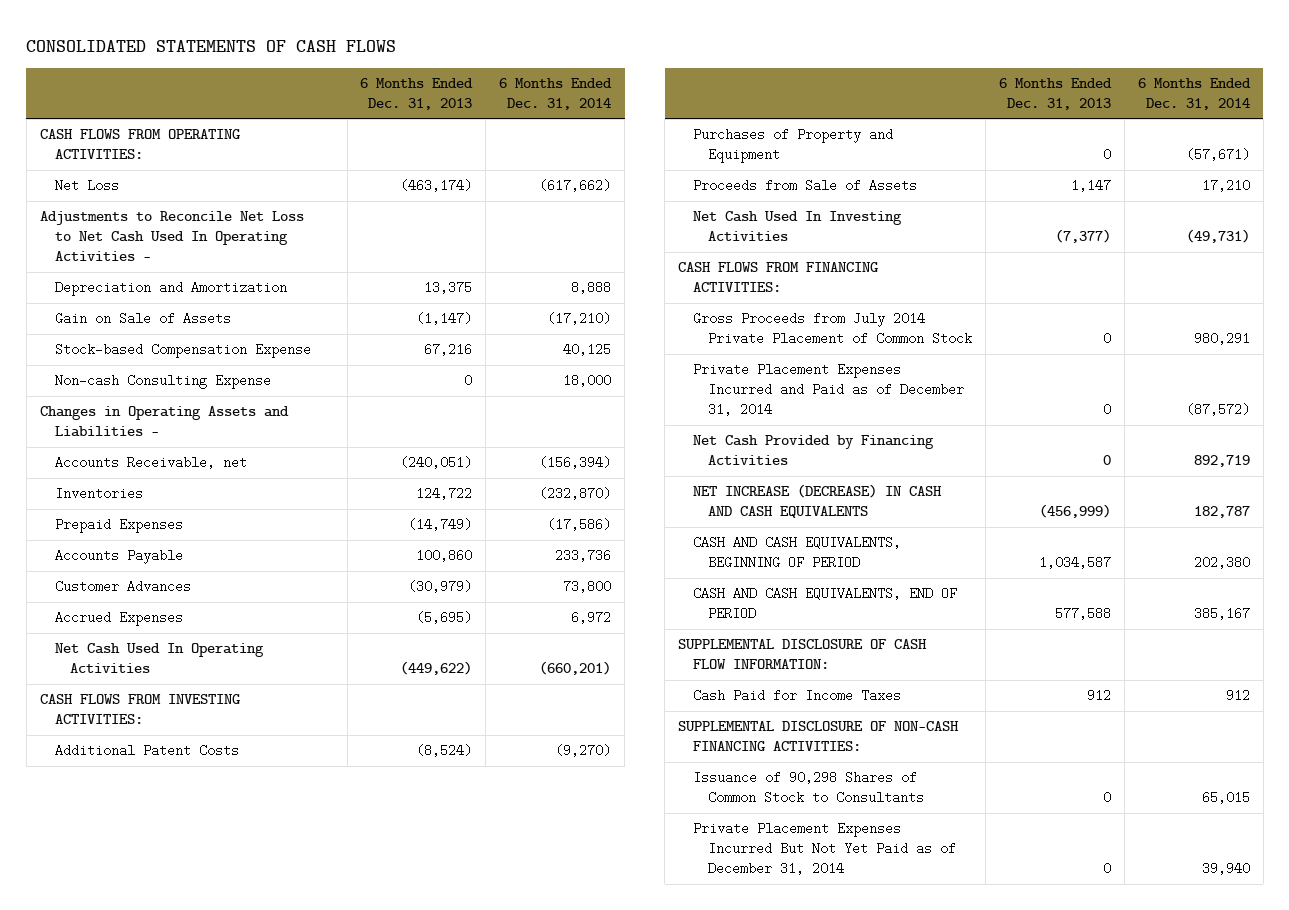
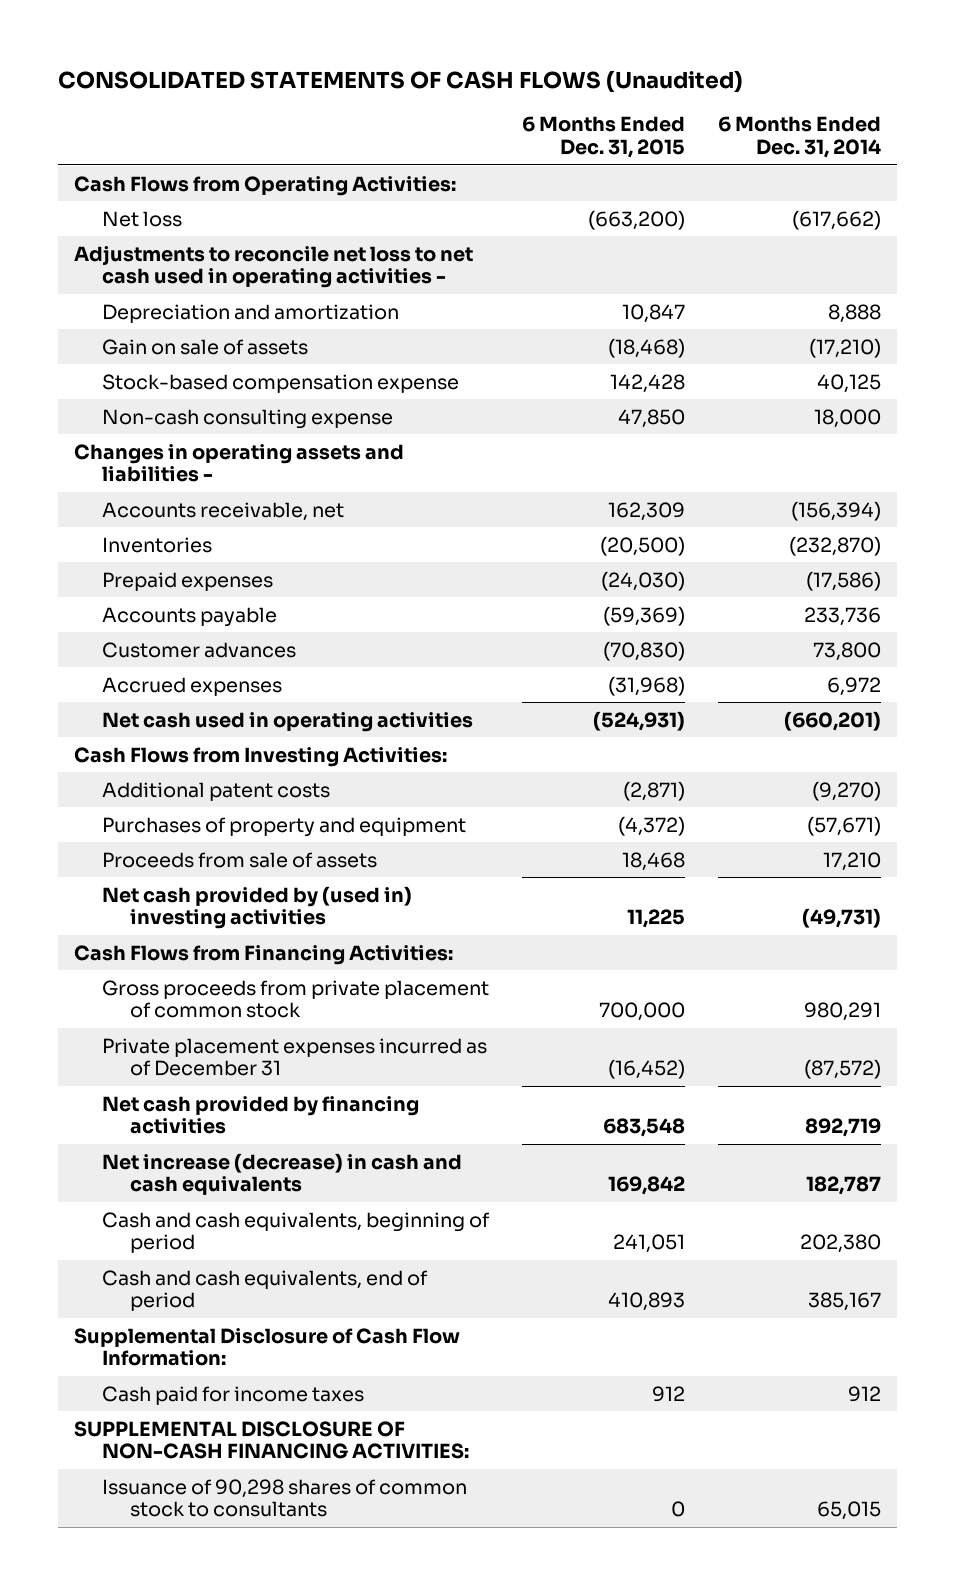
- CONSOLIDATED STATEMENTS OF CASH FLOWS
+ CONSOLIDATED STATEMENTS OF CASH FLOWS (Unaudited)
- | 6 Months Ended Dec. 31, 2013 | 6 Months Ended Dec. 31, 2014
+ | 6 Months Ended Dec. 31, 2015 | 6 Months Ended Dec. 31, 2014
- CASH FLOWS FROM OPERATING ACTIVITIES:
- Net Loss | (463,174) | (617,662)
- Adjustments to Reconcile Net Loss to Net Cash Used In Operating Activities -
- Depreciation and Amortization | 13,375 | 8,888
- Gain on Sale of Assets | (1,147) | (17,210)
- Stock-based Compensation Expense | 67,216 | 40,125
- Non-cash Consulting Expense | 0 | 18,000
- Changes in Operating Assets and Liabilities -
- Accounts Receivable, net | (240,051) | (156,394)
+ Cash Flows from Operating Activities:
+ Net loss | (663,200) | (617,662)
+ Adjustments to reconcile net loss to net cash used in operating activities -
+ Depreciation and amortization | 10,847 | 8,888
+ Gain on sale of assets | (18,468) | (17,210)
+ Stock-based compensation expense | 142,428 | 40,125
+ Non-cash consulting expense | 47,850 | 18,000
+ Changes in operating assets and liabilities -
+ Accounts receivable, net | 162,309 | (156,394)
- Prepaid Expenses | (14,749) | (17,586)
- Accounts Payable | 100,860 | 233,736
- Customer Advances | (30,979) | 73,800
- Accrued Expenses | (5,695) | 6,972
- Net Cash Used In Operating Activities | (449,622) | (660,201)
- CASH FLOWS FROM INVESTING ACTIVITIES:
- Additional Patent Costs | (8,524) | (9,270)
- Purchases of Property and Equipment | 0 | (57,671)
- Proceeds from Sale of Assets | 1,147 | 17,210
- Net Cash Used In Investing Activities | (7,377) | (49,731)
- CASH FLOWS FROM FINANCING ACTIVITIES:
- Gross Proceeds from July 2014 Private Placement of Common Stock | 0 | 980,291
- Private Placement Expenses Incurred and Paid as of December 31, 2014 | 0 | (87,572)
- Net Cash Provided by Financing Activities | 0 | 892,719
- NET INCREASE (DECREASE) IN CASH AND CASH EQUIVALENTS | (456,999) | 182,787
- CASH AND CASH EQUIVALENTS, BEGINNING OF PERIOD | 1,034,587 | 202,380
- CASH AND CASH EQUIVALENTS, END OF PERIOD | 577,588 | 385,167
- SUPPLEMENTAL DISCLOSURE OF CASH FLOW INFORMATION:
- Cash Paid for Income Taxes | 912 | 912
+ Prepaid expenses | (24,030) | (17,586)
+ Accounts payable | (59,369) | 233,736
+ Customer advances | (70,830) | 73,800
+ Accrued expenses | (31,968) | 6,972
+ Net cash used in operating activities | (524,931) | (660,201)
+ Cash Flows from Investing Activities:
+ Additional patent costs | (2,871) | (9,270)
+ Purchases of property and equipment | (4,372) | (57,671)
+ Proceeds from sale of assets | 18,468 | 17,210
+ Net cash provided by (used in) investing activities | 11,225 | (49,731)
+ Cash Flows from Financing Activities:
+ Gross proceeds from private placement of common stock | 700,000 | 980,291
+ Private placement expenses incurred as of December 31 | (16,452) | (87,572)
+ Net cash provided by financing activities | 683,548 | 892,719
+ Net increase (decrease) in cash and cash equivalents | 169,842 | 182,787
+ Cash and cash equivalents, beginning of period | 241,051 | 202,380
+ Cash and cash equivalents, end of period | 410,893 | 385,167
+ Supplemental Disclosure of Cash Flow Information:
+ Cash paid for income taxes | 912 | 912
- Issuance of 90,298 Shares of Common Stock to Consultants | 0 | 65,015
- Private Placement Expenses Incurred But Not Yet Paid as of December 31, 2014 | 0 | 39,940
+ Issuance of 90,298 shares of common stock to consultants | 0 | 65,015

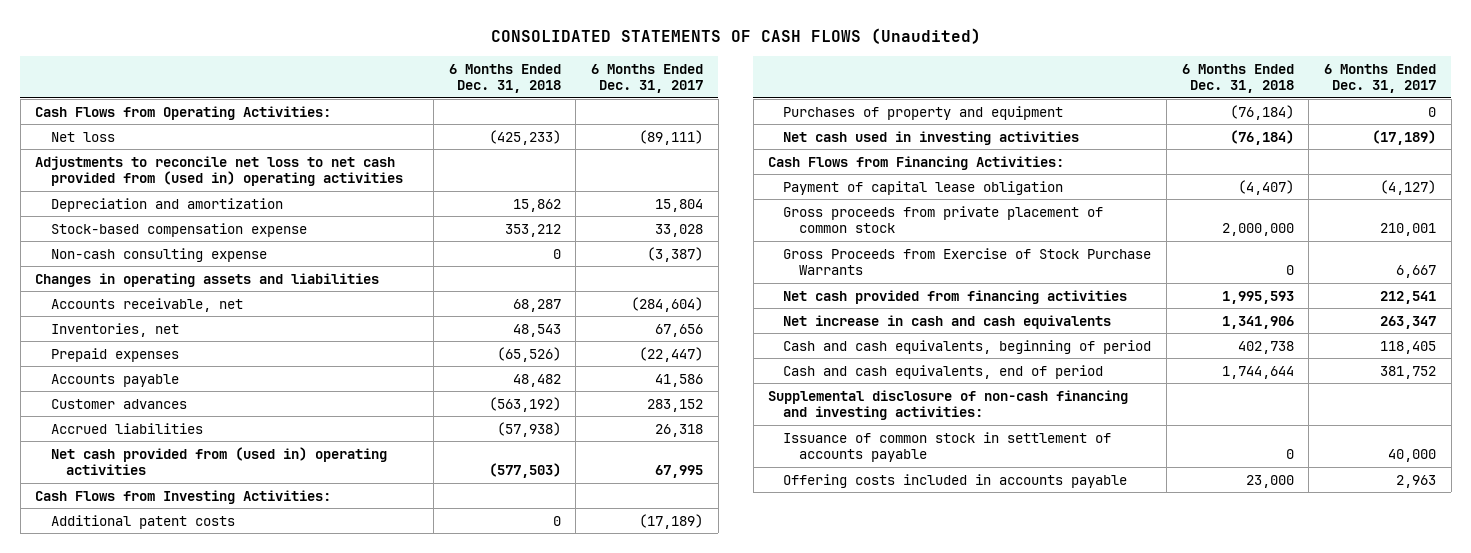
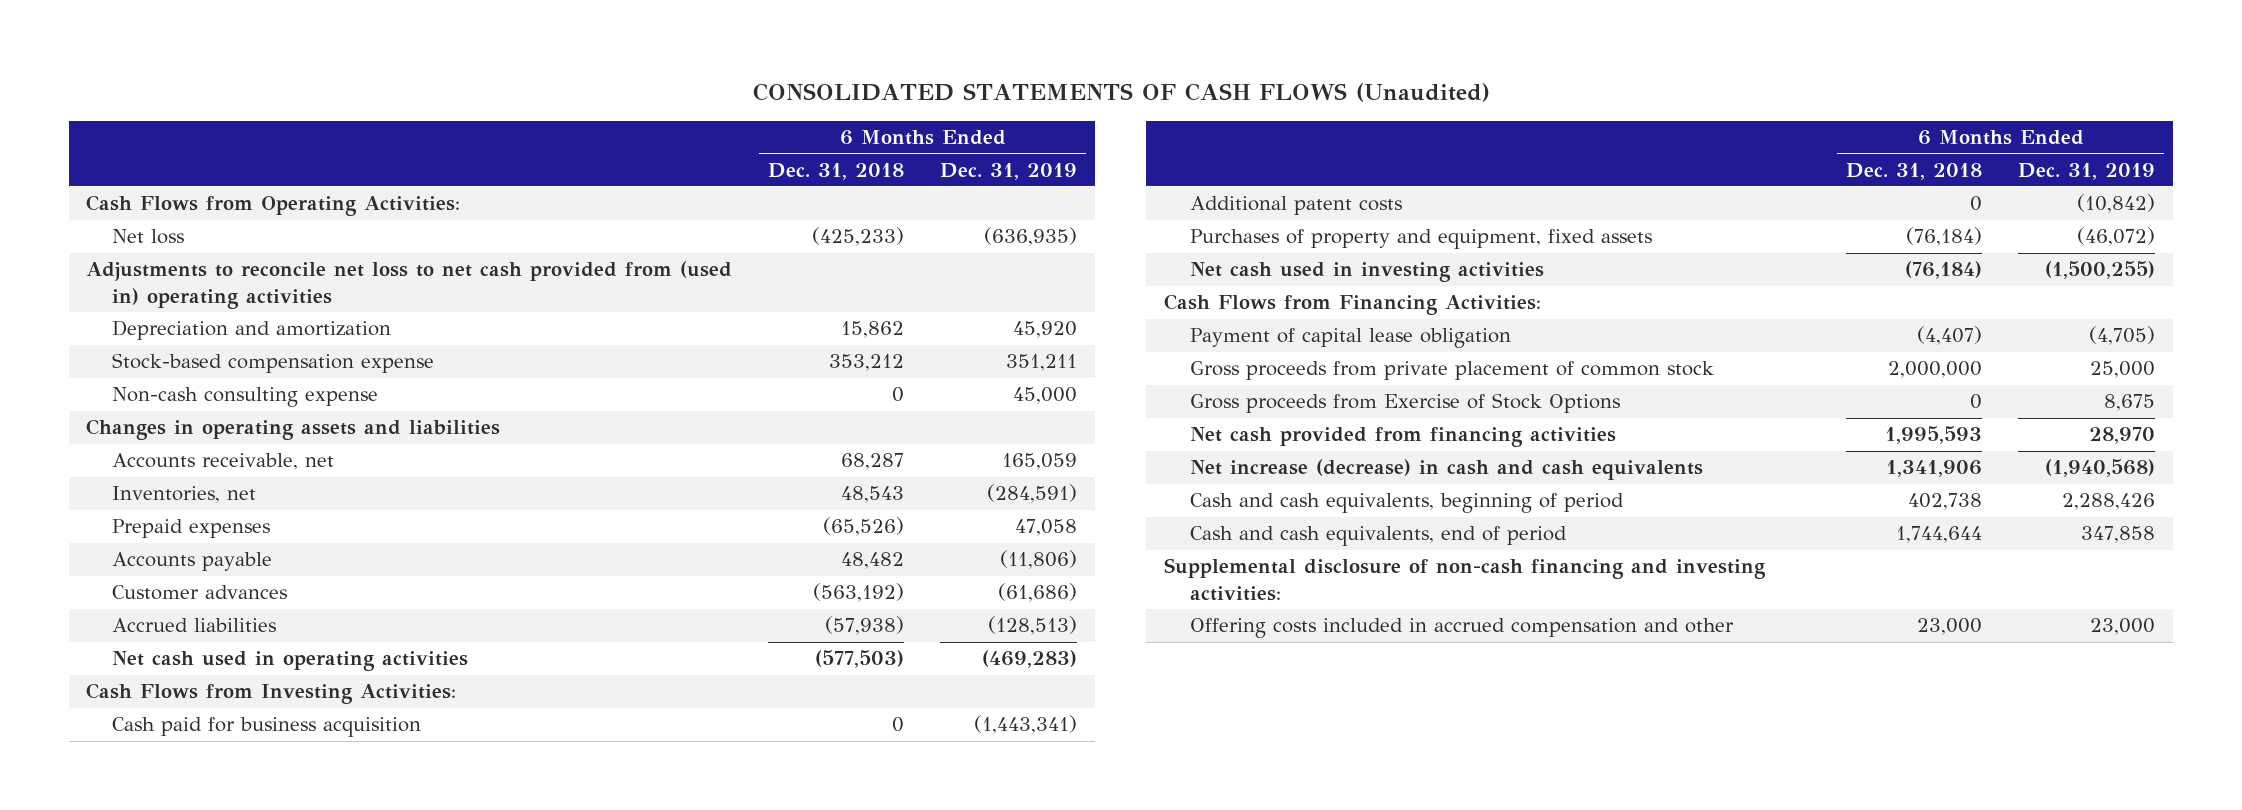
- | 6 Months Ended Dec. 31, 2018 | 6 Months Ended Dec. 31, 2017
+ | 6 Months Ended Dec. 31, 2018 | 6 Months Ended Dec. 31, 2019
- Net cash provided from (used in) operating activities | (577,503) | 67,995
+ Net cash used in operating activities | (577,503) | (469,283)
+ Cash paid for business acquisition | 0 | (1,443,341)
- Purchases of property and equipment | (76,184) | 0
+ Purchases of property and equipment, fixed assets | (76,184) | (46,072)
- Gross Proceeds from Exercise of Stock Purchase Warrants | 0 | 6,667
+ Gross proceeds from Exercise of Stock Options | 0 | 8,675
- Net increase in cash and cash equivalents | 1,341,906 | 263,347
+ Net increase (decrease) in cash and cash equivalents | 1,341,906 | (1,940,568)
- Issuance of common stock in settlement of accounts payable | 0 | 40,000
- Offering costs included in accounts payable | 23,000 | 2,963
+ Offering costs included in accrued compensation and other | 23,000 | 23,000

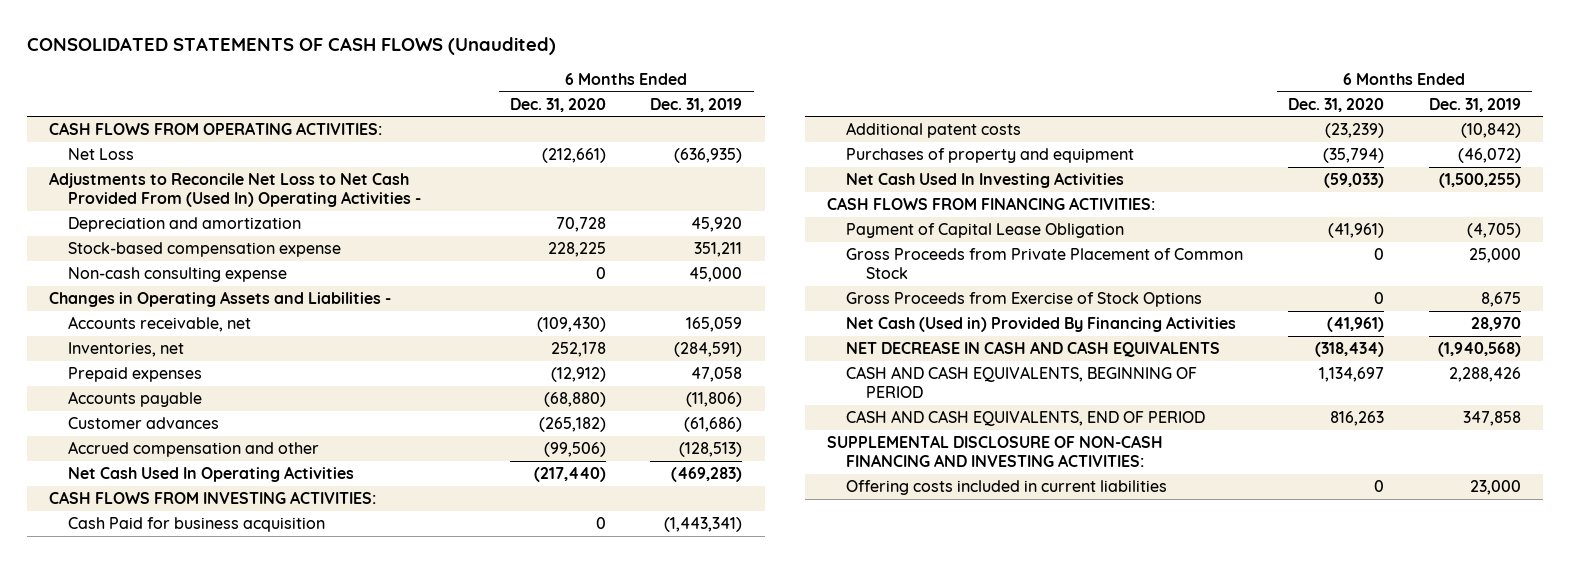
- | 6 Months Ended Dec. 31, 2018 | 6 Months Ended Dec. 31, 2019
+ | 6 Months Ended Dec. 31, 2020 | 6 Months Ended Dec. 31, 2019
- Cash Flows from Operating Activities:
- Net loss | (425,233) | (636,935)
- Adjustments to reconcile net loss to net cash provided from (used in) operating activities
+ CASH FLOWS FROM OPERATING ACTIVITIES:
+ Net Loss | (212,661) | (636,935)
+ Adjustments to Reconcile Net Loss to Net Cash Provided From (Used In) Operating Activities -
- Changes in operating assets and liabilities
+ Changes in Operating Assets and Liabilities -
- Accrued liabilities | (57,938) | (128,513)
- Net cash used in operating activities | (577,503) | (469,283)
- Cash Flows from Investing Activities:
- Cash paid for business acquisition | 0 | (1,443,341)
+ Accrued compensation and other | (99,506) | (128,513)
+ Net Cash Used In Operating Activities | (217,440) | (469,283)
+ CASH FLOWS FROM INVESTING ACTIVITIES:
+ Cash Paid for business acquisition | 0 | (1,443,341)
- Purchases of property and equipment, fixed assets | (76,184) | (46,072)
- Net cash used in investing activities | (76,184) | (1,500,255)
- Cash Flows from Financing Activities:
- Payment of capital lease obligation | (4,407) | (4,705)
- Gross proceeds from private placement of common stock | 2,000,000 | 25,000
- Gross proceeds from Exercise of Stock Options | 0 | 8,675
- Net cash provided from financing activities | 1,995,593 | 28,970
- Net increase (decrease) in cash and cash equivalents | 1,341,906 | (1,940,568)
- Cash and cash equivalents, beginning of period | 402,738 | 2,288,426
- Cash and cash equivalents, end of period | 1,744,644 | 347,858
- Supplemental disclosure of non-cash financing and investing activities:
- Offering costs included in accrued compensation and other | 23,000 | 23,000
+ Purchases of property and equipment | (35,794) | (46,072)
+ Net Cash Used In Investing Activities | (59,033) | (1,500,255)
+ CASH FLOWS FROM FINANCING ACTIVITIES:
+ Payment of Capital Lease Obligation | (41,961) | (4,705)
+ Gross Proceeds from Private Placement of Common Stock | 0 | 25,000
+ Gross Proceeds from Exercise of Stock Options | 0 | 8,675
+ Net Cash (Used in) Provided By Financing Activities | (41,961) | 28,970
+ NET DECREASE IN CASH AND CASH EQUIVALENTS | (318,434) | (1,940,568)
+ CASH AND CASH EQUIVALENTS, BEGINNING OF PERIOD | 1,134,697 | 2,288,426
+ CASH AND CASH EQUIVALENTS, END OF PERIOD | 816,263 | 347,858
+ SUPPLEMENTAL DISCLOSURE OF NON-CASH FINANCING AND INVESTING ACTIVITIES:
+ Offering costs included in current liabilities | 0 | 23,000

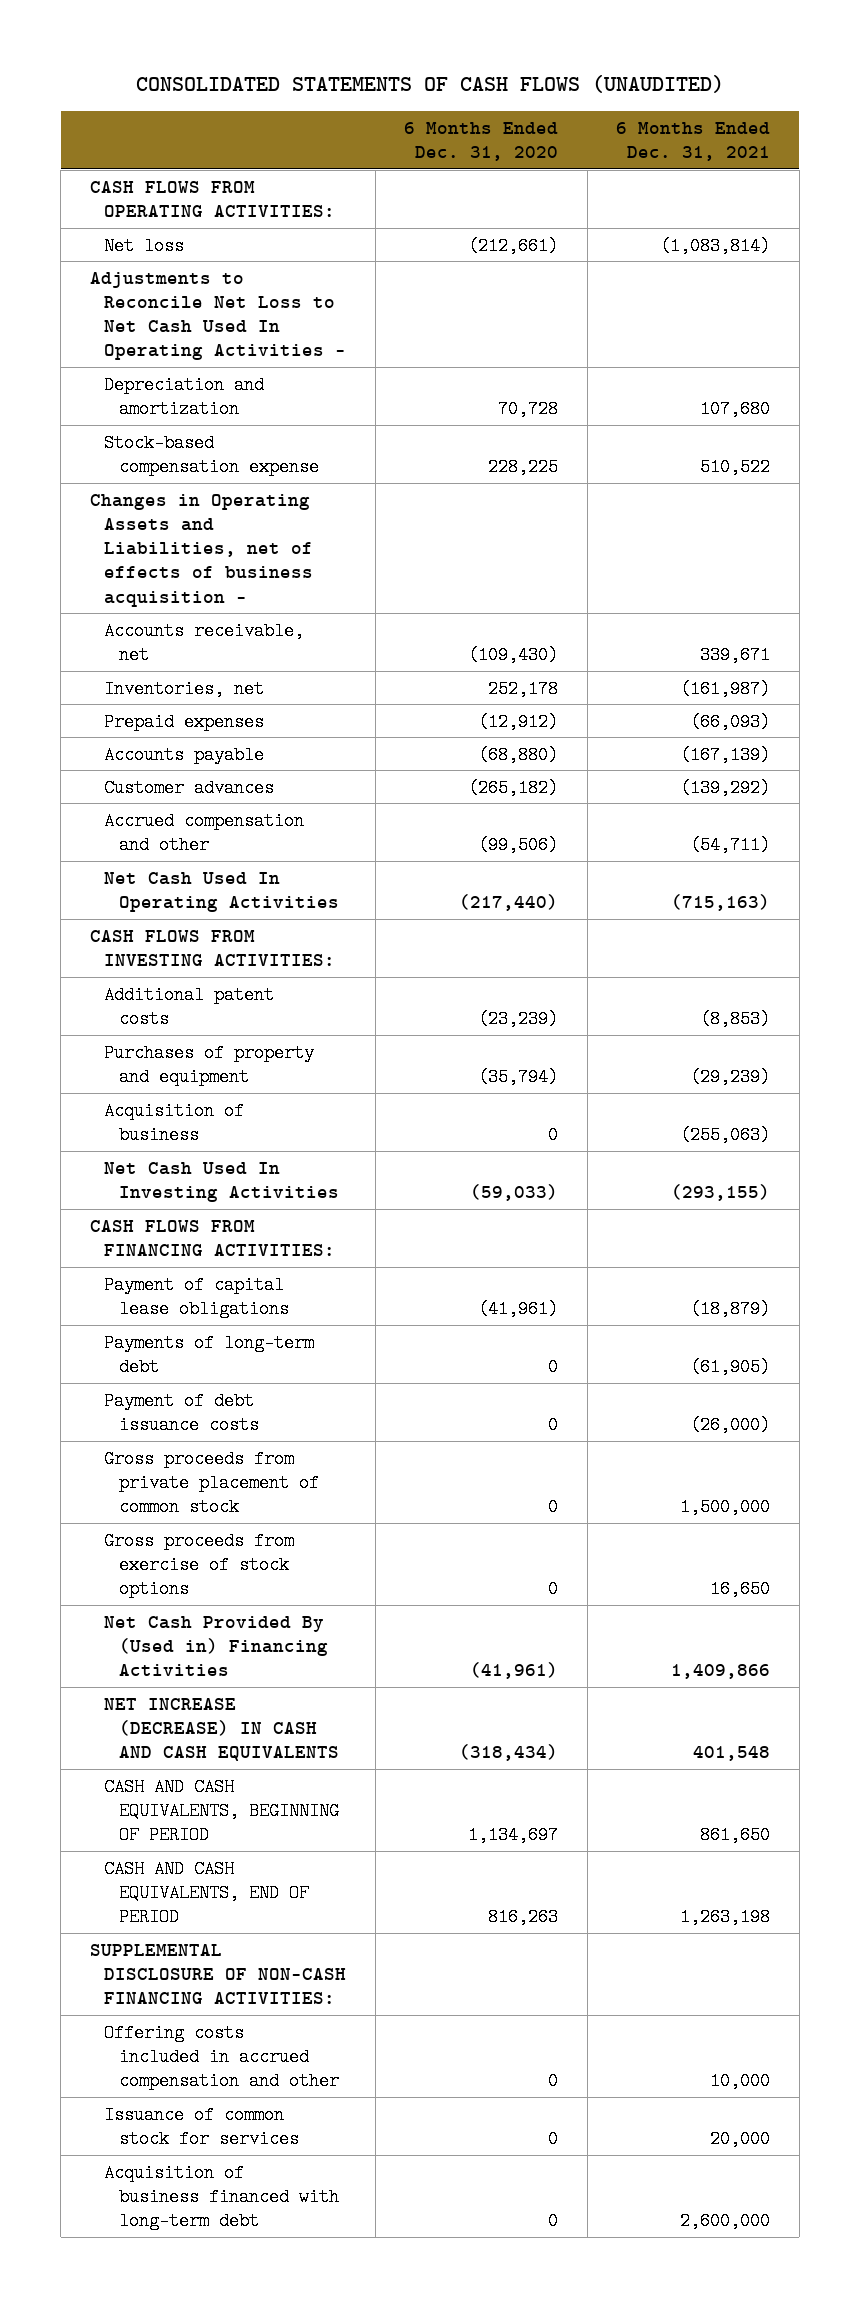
- CONSOLIDATED STATEMENTS OF CASH FLOWS (Unaudited)
+ CONSOLIDATED STATEMENTS OF CASH FLOWS (UNAUDITED)
- | 6 Months Ended Dec. 31, 2020 | 6 Months Ended Dec. 31, 2019
+ | 6 Months Ended Dec. 31, 2020 | 6 Months Ended Dec. 31, 2021
- Net Loss | (212,661) | (636,935)
- Adjustments to Reconcile Net Loss to Net Cash Provided From (Used In) Operating Activities -
+ Net loss | (212,661) | (1,083,814)
+ Adjustments to Reconcile Net Loss to Net Cash Used In Operating Activities -
- Non-cash consulting expense | 0 | 45,000
- Changes in Operating Assets and Liabilities -
+ Changes in Operating Assets and Liabilities, net of effects of business acquisition -
- Cash Paid for business acquisition | 0 | (1,443,341)
+ Acquisition of business | 0 | (255,063)
- Payment of Capital Lease Obligation | (41,961) | (4,705)
- Gross Proceeds from Private Placement of Common Stock | 0 | 25,000
- Gross Proceeds from Exercise of Stock Options | 0 | 8,675
- Net Cash (Used in) Provided By Financing Activities | (41,961) | 28,970
- NET DECREASE IN CASH AND CASH EQUIVALENTS | (318,434) | (1,940,568)
+ Payment of capital lease obligations | (41,961) | (18,879)
+ Payments of long-term debt | 0 | (61,905)
+ Payment of debt issuance costs | 0 | (26,000)
+ Gross proceeds from private placement of common stock | 0 | 1,500,000
+ Gross proceeds from exercise of stock options | 0 | 16,650
+ Net Cash Provided By (Used in) Financing Activities | (41,961) | 1,409,866
+ NET INCREASE (DECREASE) IN CASH AND CASH EQUIVALENTS | (318,434) | 401,548
- SUPPLEMENTAL DISCLOSURE OF NON-CASH FINANCING AND INVESTING ACTIVITIES:
- Offering costs included in current liabilities | 0 | 23,000
+ SUPPLEMENTAL DISCLOSURE OF NON-CASH FINANCING ACTIVITIES:
+ Offering costs included in accrued compensation and other | 0 | 10,000
+ Issuance of common stock for services | 0 | 20,000
+ Acquisition of business financed with long-term debt | 0 | 2,600,000

